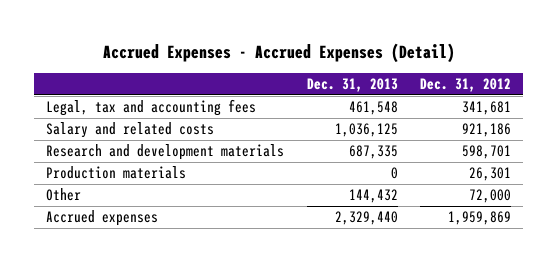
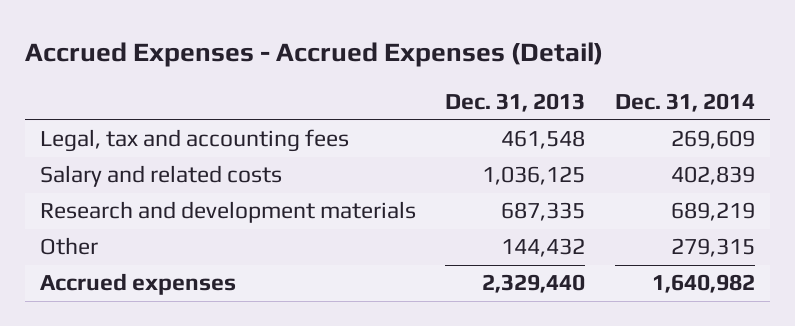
- | Dec. 31, 2013 | Dec. 31, 2012
+ | Dec. 31, 2013 | Dec. 31, 2014
- Production materials | 0 | 26,301

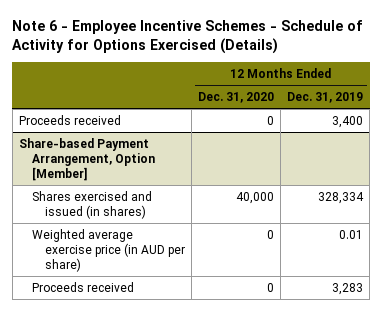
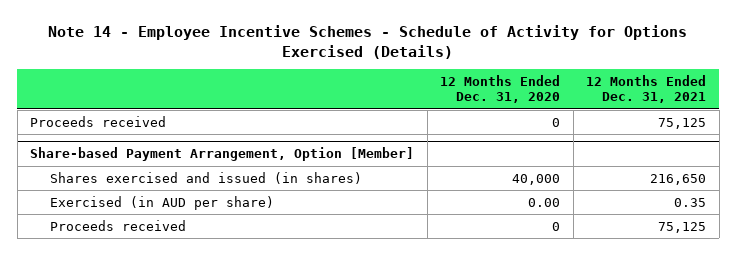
- Note 6 - Employee Incentive Schemes - Schedule of Activity for Options Exercised (Details)
+ Note 14 - Employee Incentive Schemes - Schedule of Activity for Options Exercised (Details)
- | 12 Months Ended Dec. 31, 2020 | 12 Months Ended Dec. 31, 2019
+ | 12 Months Ended Dec. 31, 2020 | 12 Months Ended Dec. 31, 2021
@ Share-based Payment Arrangement, Option [Member]
- Weighted average exercise price (in AUD per share) | 0 | 0.01
+ Exercised (in AUD per share) | 0.00 | 0.35

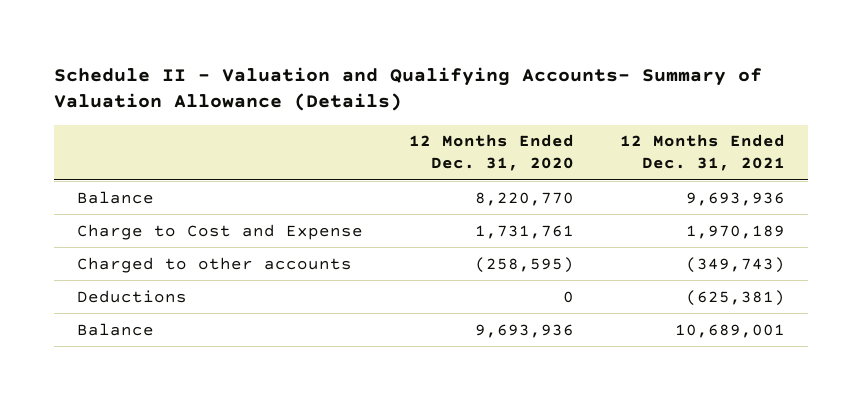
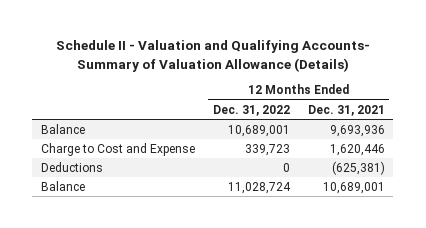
- | 12 Months Ended Dec. 31, 2020 | 12 Months Ended Dec. 31, 2021
+ | 12 Months Ended Dec. 31, 2022 | 12 Months Ended Dec. 31, 2021
- Charge to Cost and Expense | 1,731,761 | 1,970,189
- Charged to other accounts | (258,595) | (349,743)
+ Charge to Cost and Expense | 339,723 | 1,620,446

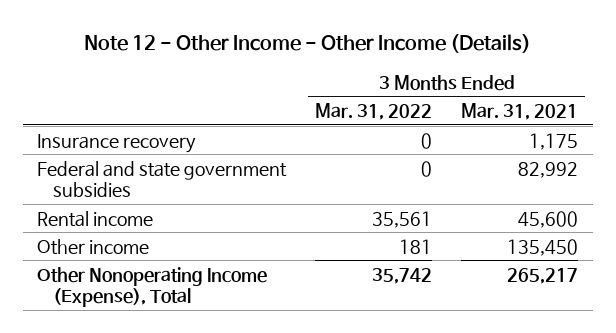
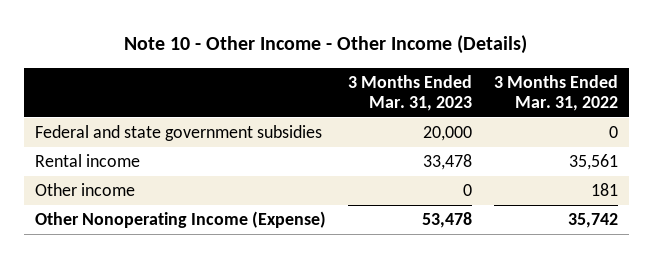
- Note 12 - Other Income - Other Income (Details)
+ Note 10 - Other Income - Other Income (Details)
- | 3 Months Ended Mar. 31, 2022 | 3 Months Ended Mar. 31, 2021
+ | 3 Months Ended Mar. 31, 2023 | 3 Months Ended Mar. 31, 2022
- Insurance recovery | 0 | 1,175
- Other Nonoperating Income (Expense), Total | 35,742 | 265,217
+ Other Nonoperating Income (Expense) | 53,478 | 35,742

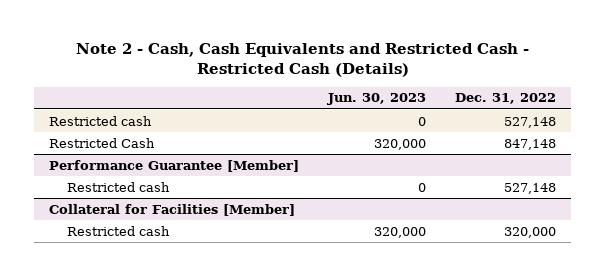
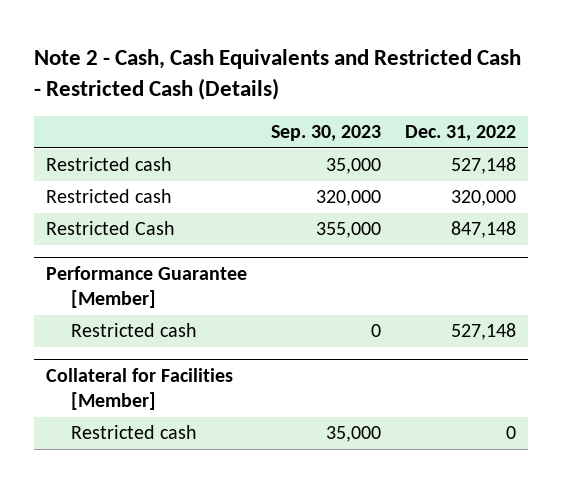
- | Jun. 30, 2023 | Dec. 31, 2022
+ | Sep. 30, 2023 | Dec. 31, 2022
+ Restricted cash | 320,000 | 320,000
@ Collateral for Facilities [Member]
- Restricted cash | 320,000 | 320,000
+ Restricted cash | 35,000 | 0

